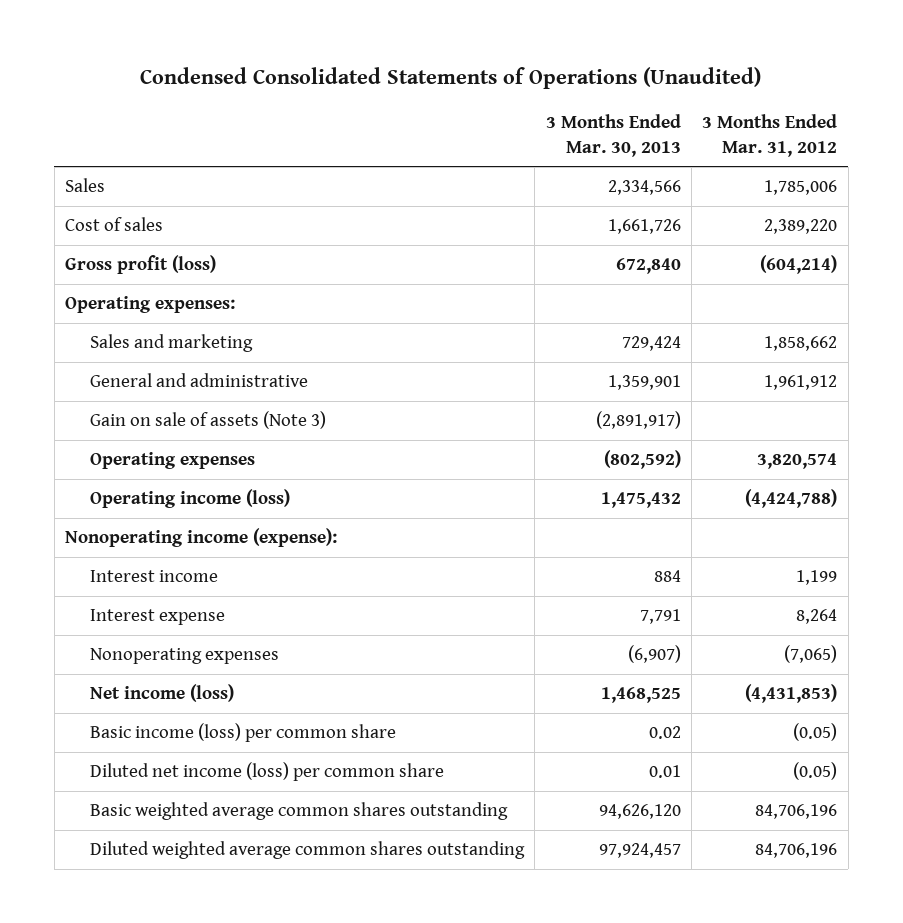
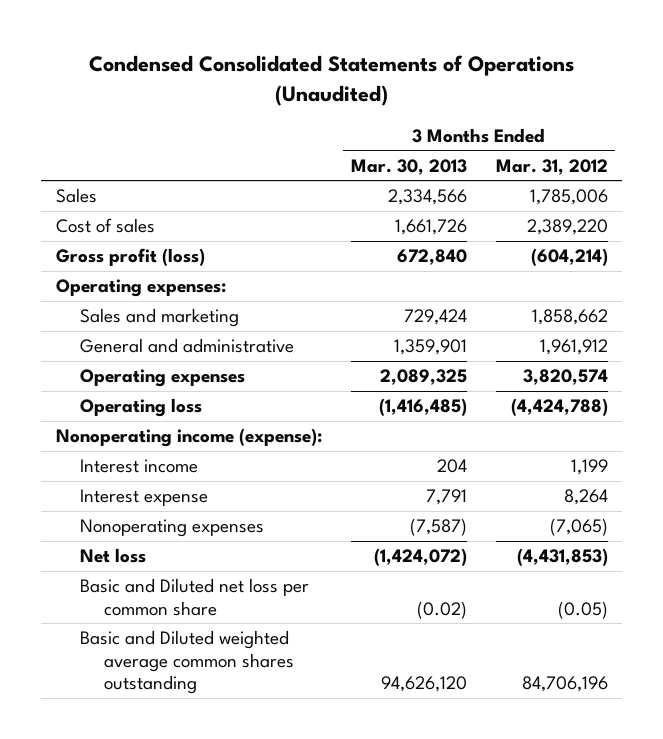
- Gain on sale of assets (Note 3) | (2,891,917) |
- Operating expenses | (802,592) | 3,820,574
- Operating income (loss) | 1,475,432 | (4,424,788)
+ Operating expenses | 2,089,325 | 3,820,574
+ Operating loss | (1,416,485) | (4,424,788)
- Interest income | 884 | 1,199
+ Interest income | 204 | 1,199
- Nonoperating expenses | (6,907) | (7,065)
- Net income (loss) | 1,468,525 | (4,431,853)
- Basic income (loss) per common share | 0.02 | (0.05)
- Diluted net income (loss) per common share | 0.01 | (0.05)
- Basic weighted average common shares outstanding | 94,626,120 | 84,706,196
- Diluted weighted average common shares outstanding | 97,924,457 | 84,706,196
+ Nonoperating expenses | (7,587) | (7,065)
+ Net loss | (1,424,072) | (4,431,853)
+ Basic and Diluted net loss per common share | (0.02) | (0.05)
+ Basic and Diluted weighted average common shares outstanding | 94,626,120 | 84,706,196

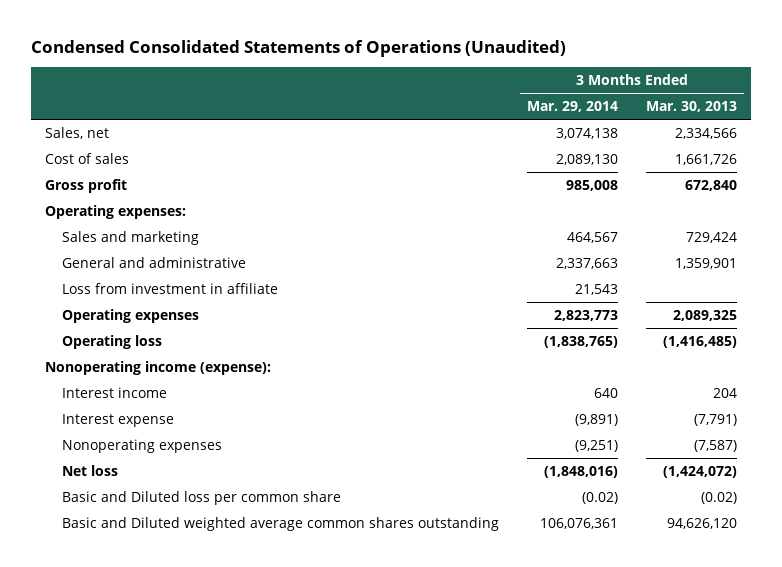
- | 3 Months Ended Mar. 30, 2013 | 3 Months Ended Mar. 31, 2012
+ | 3 Months Ended Mar. 29, 2014 | 3 Months Ended Mar. 30, 2013
- Sales | 2,334,566 | 1,785,006
+ Sales, net | 3,074,138 | 2,334,566
- Gross profit (loss) | 672,840 | (604,214)
+ Gross profit | 985,008 | 672,840
+ Loss from investment in affiliate | 21,543 |
- Interest expense | 7,791 | 8,264
+ Interest expense | (9,891) | (7,791)
- Basic and Diluted net loss per common share | (0.02) | (0.05)
+ Basic and Diluted loss per common share | (0.02) | (0.02)

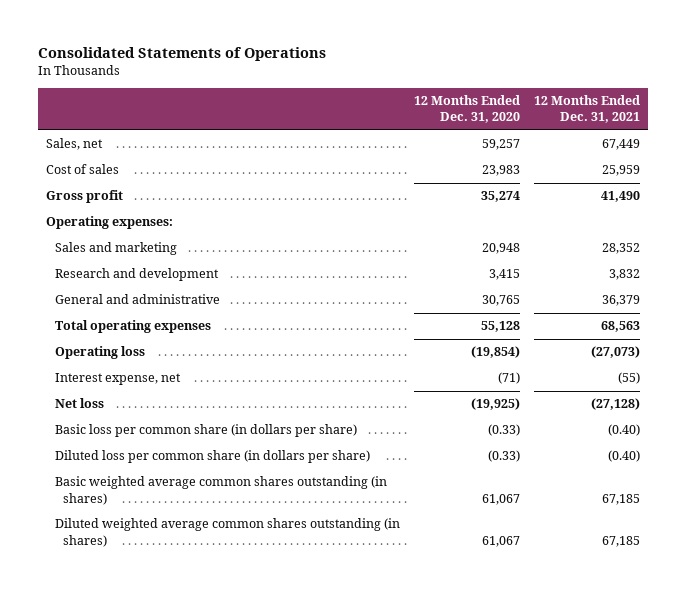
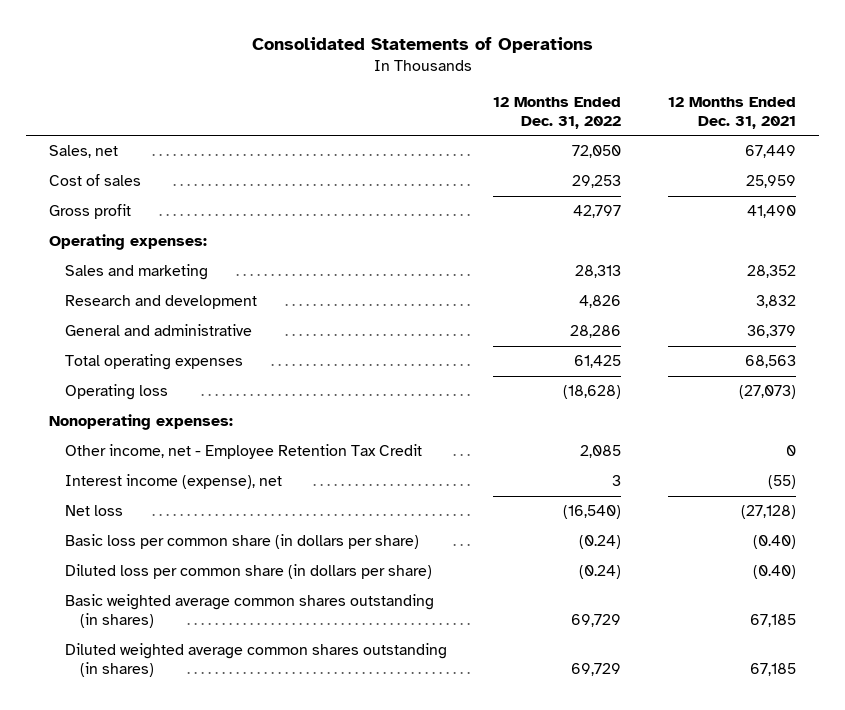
- | 12 Months Ended Dec. 31, 2020 | 12 Months Ended Dec. 31, 2021
+ | 12 Months Ended Dec. 31, 2022 | 12 Months Ended Dec. 31, 2021
- Interest expense, net | (71) | (55)
+ Nonoperating expenses:
+ Other income, net - Employee Retention Tax Credit | 2,085 | 0
+ Interest income (expense), net | 3 | (55)

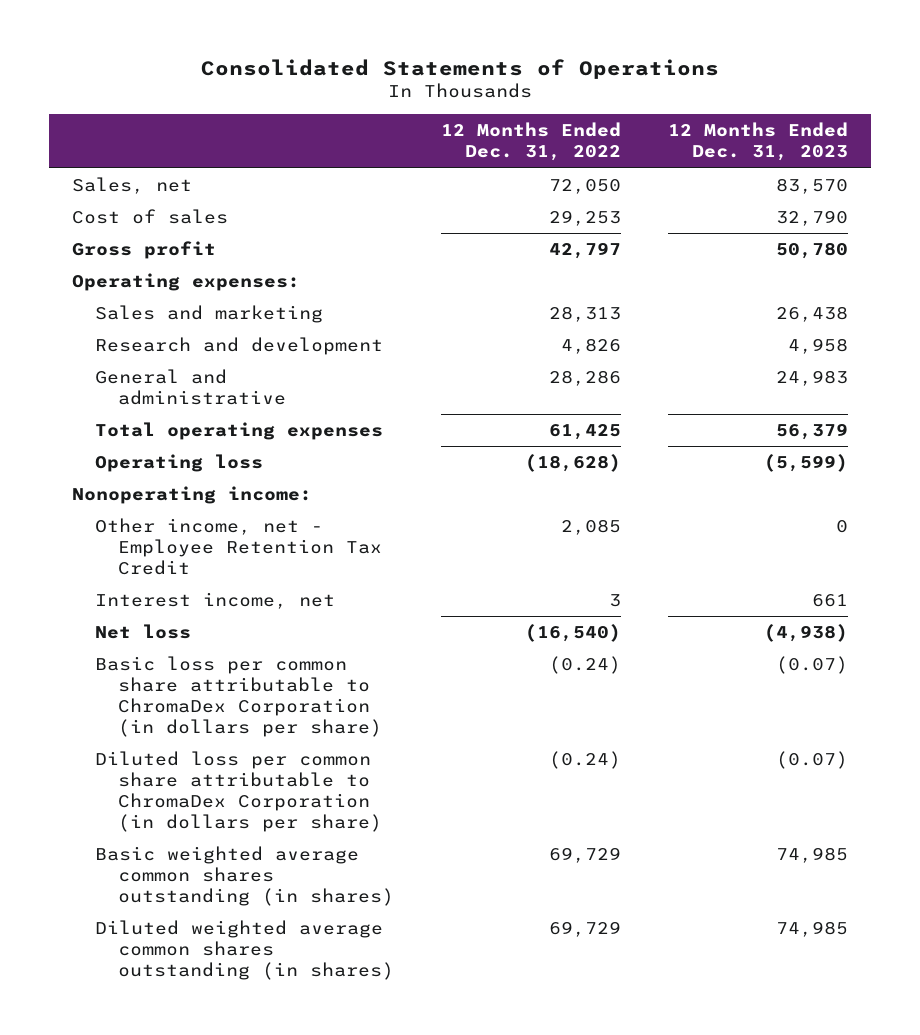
- | 12 Months Ended Dec. 31, 2022 | 12 Months Ended Dec. 31, 2021
+ | 12 Months Ended Dec. 31, 2022 | 12 Months Ended Dec. 31, 2023
- Nonoperating expenses:
+ Nonoperating income:
- Interest income (expense), net | 3 | (55)
+ Interest income, net | 3 | 661
- Basic loss per common share (in dollars per share) | (0.24) | (0.40)
- Diluted loss per common share (in dollars per share) | (0.24) | (0.40)
+ Basic loss per common share attributable to ChromaDex Corporation (in dollars per share) | (0.24) | (0.07)
+ Diluted loss per common share attributable to ChromaDex Corporation (in dollars per share) | (0.24) | (0.07)

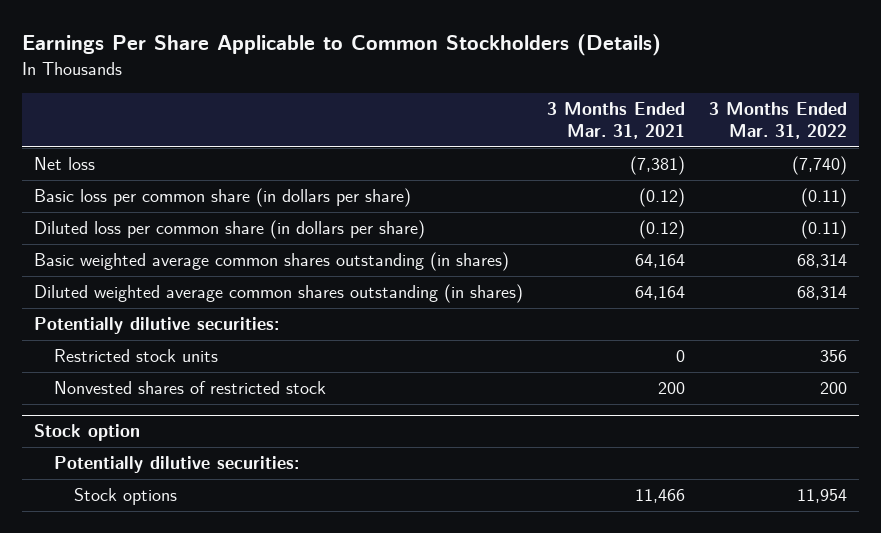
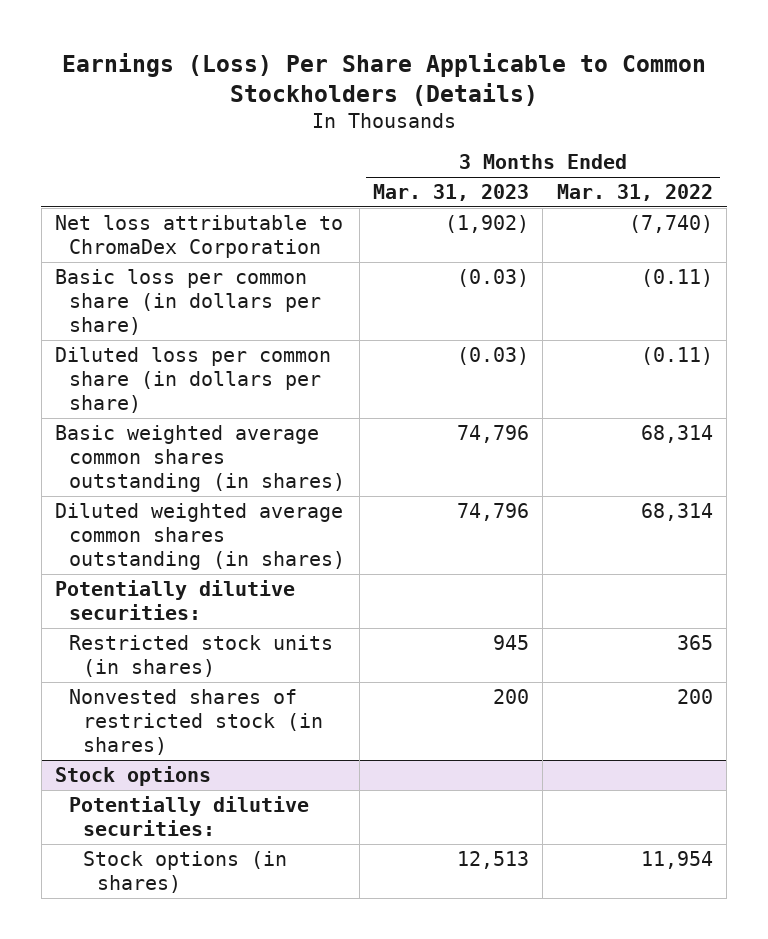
- Earnings Per Share Applicable to Common Stockholders (Details)
+ Earnings (Loss) Per Share Applicable to Common Stockholders (Details)
- | 3 Months Ended Mar. 31, 2021 | 3 Months Ended Mar. 31, 2022
+ | 3 Months Ended Mar. 31, 2023 | 3 Months Ended Mar. 31, 2022
- Net loss | (7,381) | (7,740)
+ Net loss attributable to ChromaDex Corporation | (1,902) | (7,740)
- Restricted stock units | 0 | 356
- Nonvested shares of restricted stock | 200 | 200
- Stock option
+ Restricted stock units (in shares) | 945 | 365
+ Nonvested shares of restricted stock (in shares) | 200 | 200
+ Stock options
- Stock options | 11,466 | 11,954
+ Stock options (in shares) | 12,513 | 11,954

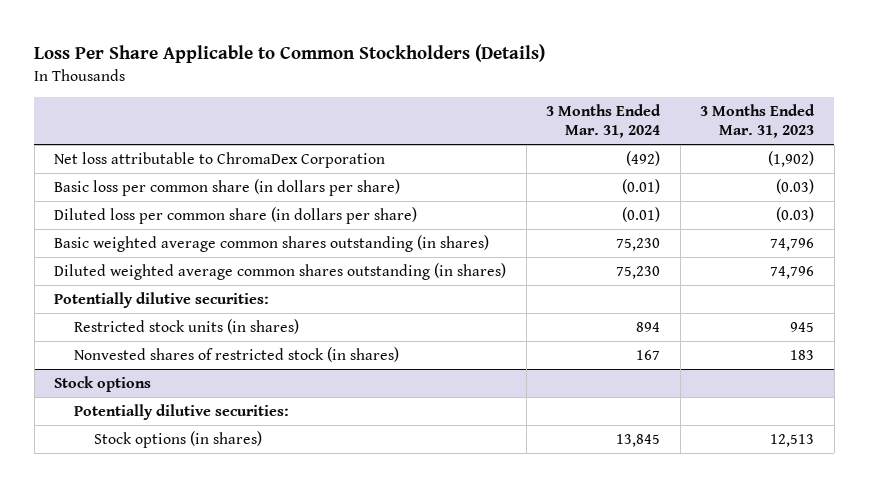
- Earnings (Loss) Per Share Applicable to Common Stockholders (Details)
+ Loss Per Share Applicable to Common Stockholders (Details)
- | 3 Months Ended Mar. 31, 2023 | 3 Months Ended Mar. 31, 2022
+ | 3 Months Ended Mar. 31, 2024 | 3 Months Ended Mar. 31, 2023
- Nonvested shares of restricted stock (in shares) | 200 | 200
+ Nonvested shares of restricted stock (in shares) | 167 | 183

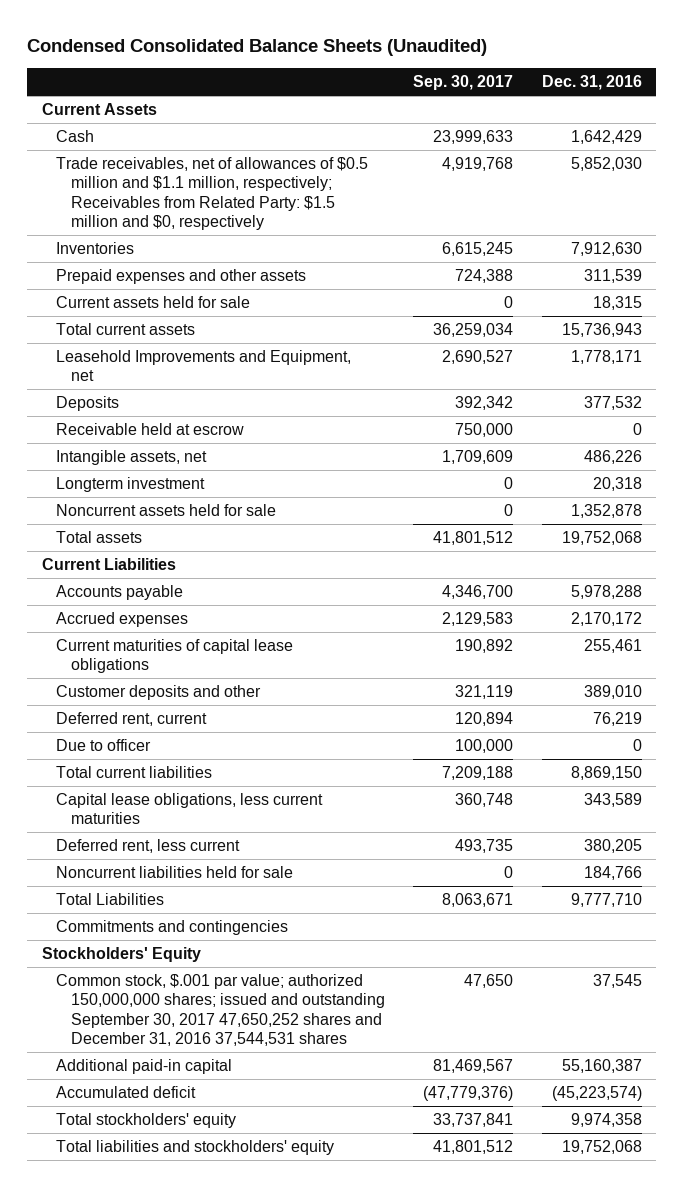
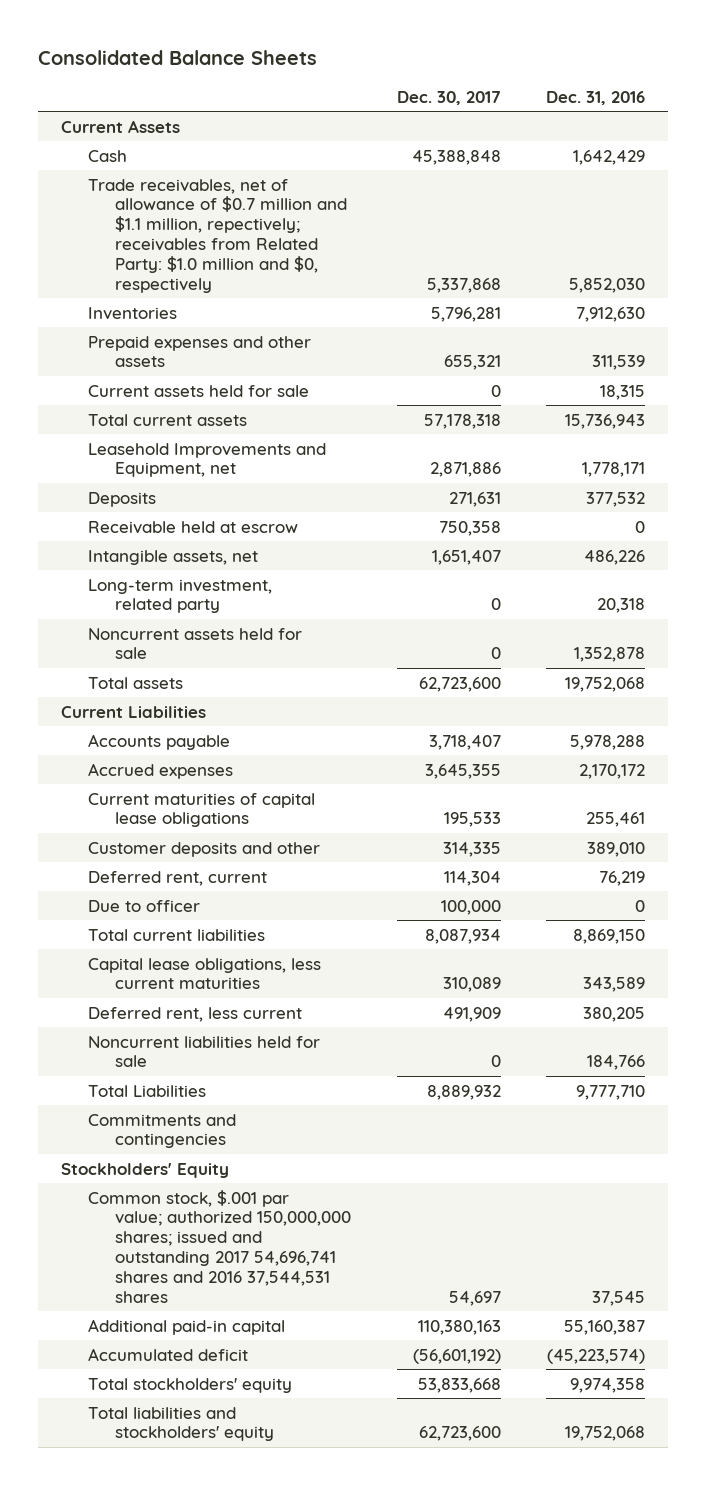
- Condensed Consolidated Balance Sheets (Unaudited)
+ Consolidated Balance Sheets
- | Sep. 30, 2017 | Dec. 31, 2016
+ | Dec. 30, 2017 | Dec. 31, 2016
- Trade receivables, net of allowances of $0.5 million and $1.1 million, respectively; Receivables from Related Party: $1.5 million and $0, respectively | 4,919,768 | 5,852,030
+ Trade receivables, net of allowance of $0.7 million and $1.1 million, repectively; receivables from Related Party: $1.0 million and $0, respectively | 5,337,868 | 5,852,030
- Longterm investment | 0 | 20,318
+ Long-term investment, related party | 0 | 20,318
- Common stock, $.001 par value; authorized 150,000,000 shares; issued and outstanding September 30, 2017 47,650,252 shares and December 31, 2016 37,544,531 shares | 47,650 | 37,545
+ Common stock, $.001 par value; authorized 150,000,000 shares; issued and outstanding 2017 54,696,741 shares and 2016 37,544,531 shares | 54,697 | 37,545

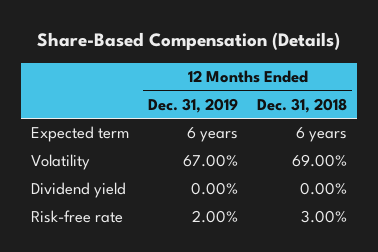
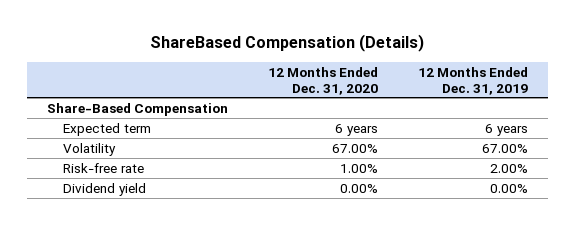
- Share-Based Compensation (Details)
+ ShareBased Compensation (Details)
- | 12 Months Ended Dec. 31, 2019 | 12 Months Ended Dec. 31, 2018
+ | 12 Months Ended Dec. 31, 2020 | 12 Months Ended Dec. 31, 2019
+ Share-Based Compensation
moved down: Dividend yield | 0.00% | 0.00%

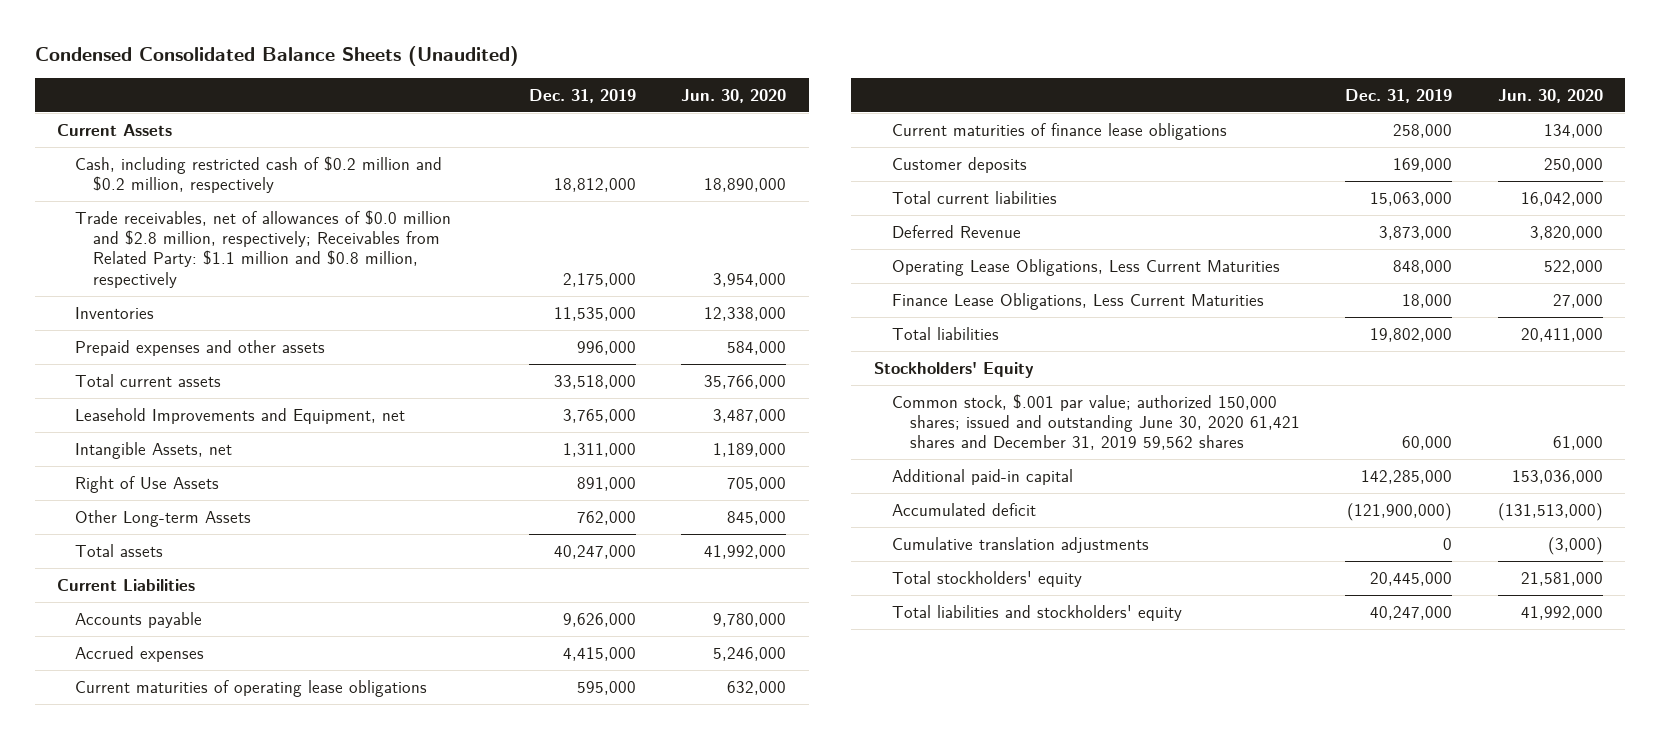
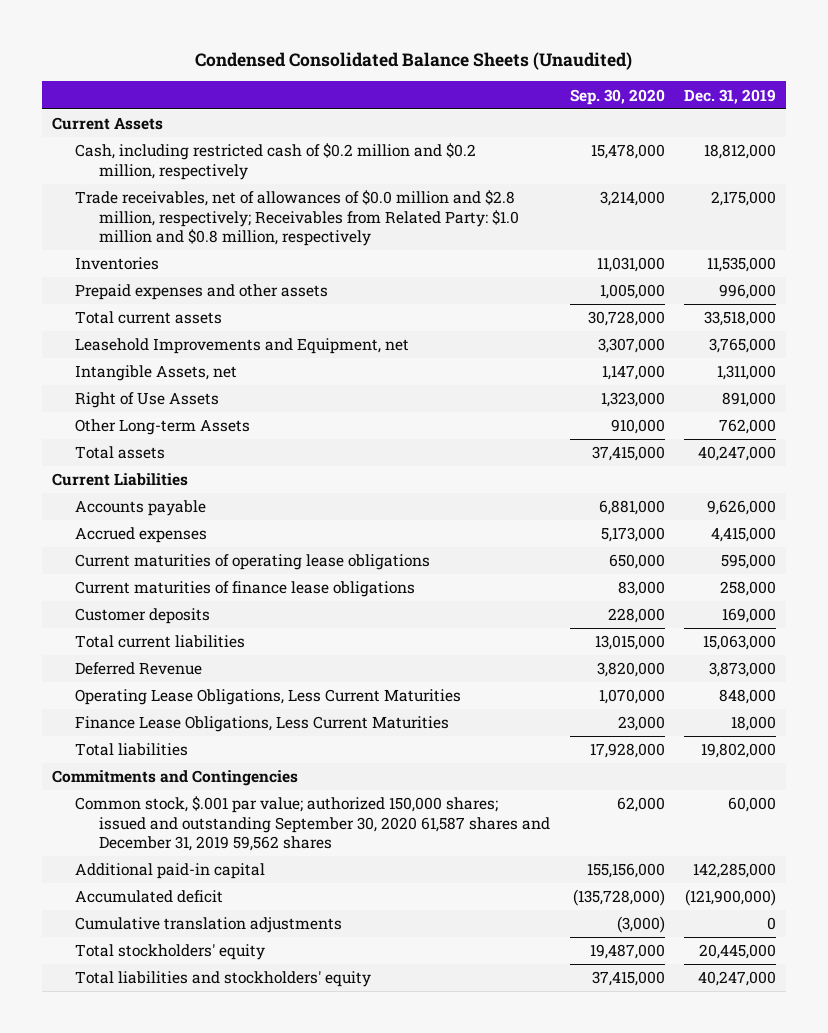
- | Dec. 31, 2019 | Jun. 30, 2020
+ | Sep. 30, 2020 | Dec. 31, 2019
- Trade receivables, net of allowances of $0.0 million and $2.8 million, respectively; Receivables from Related Party: $1.1 million and $0.8 million, respectively | 2,175,000 | 3,954,000
+ Trade receivables, net of allowances of $0.0 million and $2.8 million, respectively; Receivables from Related Party: $1.0 million and $0.8 million, respectively | 3,214,000 | 2,175,000
- Stockholders' Equity
- Common stock, $.001 par value; authorized 150,000 shares; issued and outstanding June 30, 2020 61,421 shares and December 31, 2019 59,562 shares | 60,000 | 61,000
+ Commitments and Contingencies
+ Common stock, $.001 par value; authorized 150,000 shares; issued and outstanding September 30, 2020 61,587 shares and December 31, 2019 59,562 shares | 62,000 | 60,000

